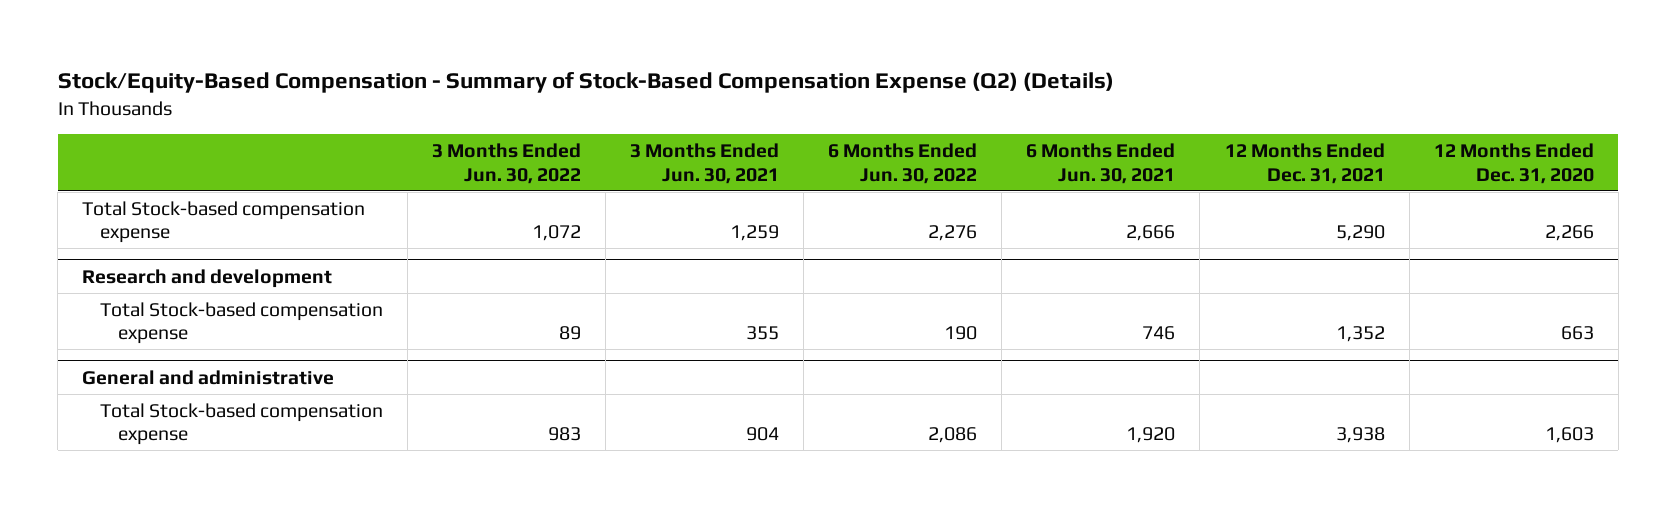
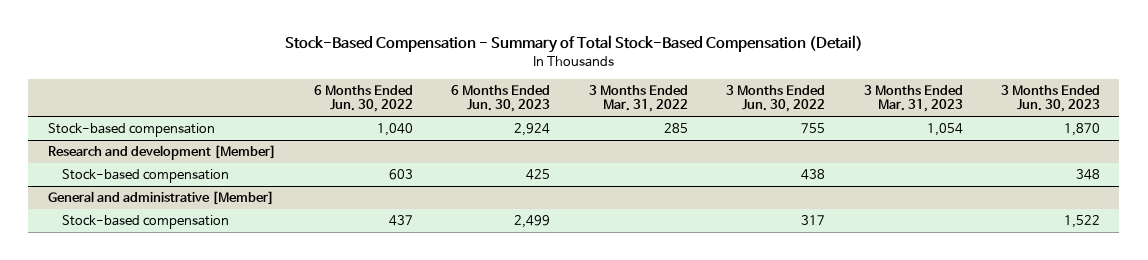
- Stock/Equity-Based Compensation - Summary of Stock-Based Compensation Expense (Q2) (Details)
+ Stock-Based Compensation - Summary of Total Stock-Based Compensation (Detail)
- | 3 Months Ended Jun. 30, 2022 | 3 Months Ended Jun. 30, 2021 | 6 Months Ended Jun. 30, 2022 | 6 Months Ended Jun. 30, 2021 | 12 Months Ended Dec. 31, 2021 | 12 Months Ended Dec. 31, 2020
+ | 6 Months Ended Jun. 30, 2022 | 6 Months Ended Jun. 30, 2023 | 3 Months Ended Mar. 31, 2022 | 3 Months Ended Jun. 30, 2022 | 3 Months Ended Mar. 31, 2023 | 3 Months Ended Jun. 30, 2023
- Total Stock-based compensation expense | 1,072 | 1,259 | 2,276 | 2,666 | 5,290 | 2,266
- Research and development
- Total Stock-based compensation expense | 89 | 355 | 190 | 746 | 1,352 | 663
- General and administrative
- Total Stock-based compensation expense | 983 | 904 | 2,086 | 1,920 | 3,938 | 1,603
+ Stock-based compensation | 1,040 | 2,924 | 285 | 755 | 1,054 | 1,870
+ Research and development [Member]
+ Stock-based compensation | 603 | 425 | | 438 | | 348
+ General and administrative [Member]
+ Stock-based compensation | 437 | 2,499 | | 317 | | 1,522

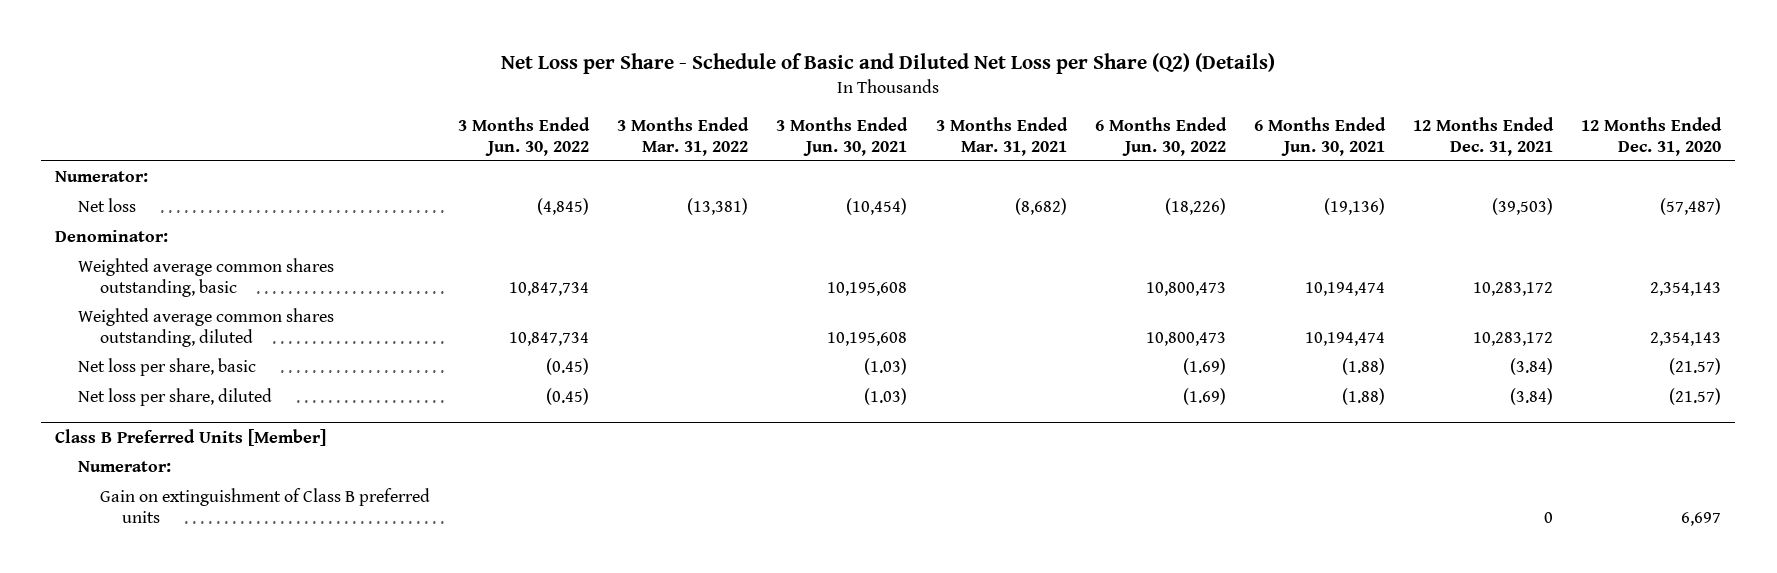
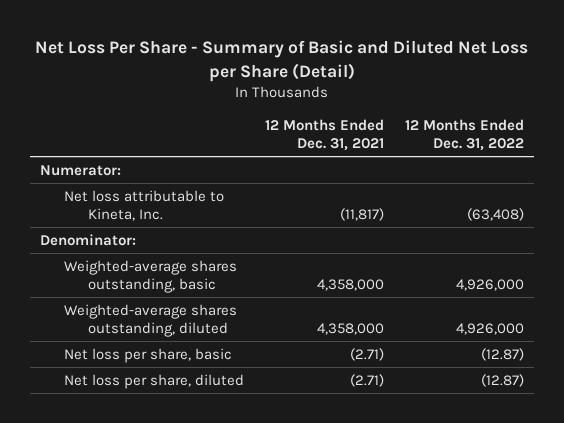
- Net Loss per Share - Schedule of Basic and Diluted Net Loss per Share (Q2) (Details)
+ Net Loss Per Share - Summary of Basic and Diluted Net Loss per Share (Detail)
- | 3 Months Ended Jun. 30, 2022 | 3 Months Ended Mar. 31, 2022 | 3 Months Ended Jun. 30, 2021 | 3 Months Ended Mar. 31, 2021 | 6 Months Ended Jun. 30, 2022 | 6 Months Ended Jun. 30, 2021 | 12 Months Ended Dec. 31, 2021 | 12 Months Ended Dec. 31, 2020
+ | 12 Months Ended Dec. 31, 2021 | 12 Months Ended Dec. 31, 2022
- Net loss | (4,845) | (13,381) | (10,454) | (8,682) | (18,226) | (19,136) | (39,503) | (57,487)
+ Net loss attributable to Kineta, Inc. | (11,817) | (63,408)
- Weighted average common shares outstanding, basic | 10,847,734 | | 10,195,608 | | 10,800,473 | 10,194,474 | 10,283,172 | 2,354,143
- Weighted average common shares outstanding, diluted | 10,847,734 | | 10,195,608 | | 10,800,473 | 10,194,474 | 10,283,172 | 2,354,143
- Net loss per share, basic | (0.45) | | (1.03) | | (1.69) | (1.88) | (3.84) | (21.57)
- Net loss per share, diluted | (0.45) | | (1.03) | | (1.69) | (1.88) | (3.84) | (21.57)
- Class B Preferred Units [Member]
- Numerator:
- Gain on extinguishment of Class B preferred units | | | | | | | 0 | 6,697
+ Weighted-average shares outstanding, basic | 4,358,000 | 4,926,000
+ Weighted-average shares outstanding, diluted | 4,358,000 | 4,926,000
+ Net loss per share, basic | (2.71) | (12.87)
+ Net loss per share, diluted | (2.71) | (12.87)

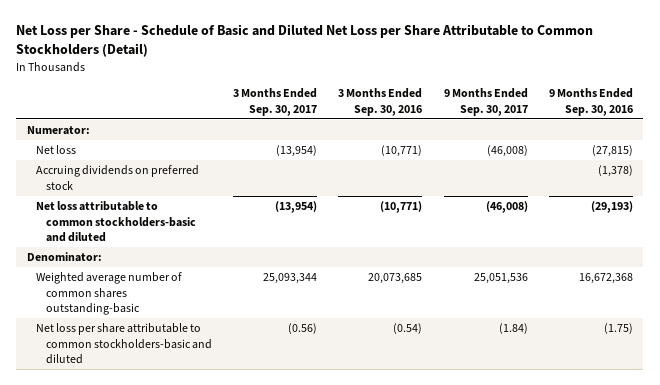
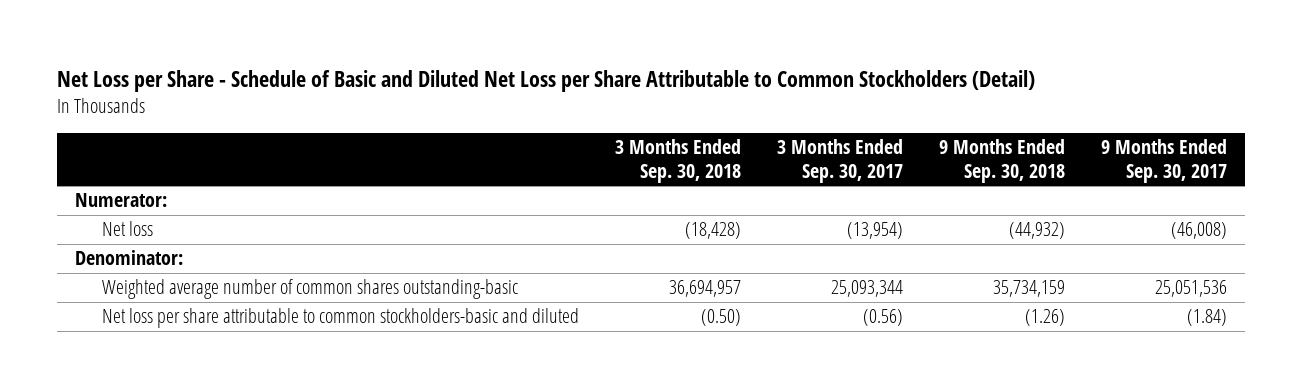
- | 3 Months Ended Sep. 30, 2017 | 3 Months Ended Sep. 30, 2016 | 9 Months Ended Sep. 30, 2017 | 9 Months Ended Sep. 30, 2016
+ | 3 Months Ended Sep. 30, 2018 | 3 Months Ended Sep. 30, 2017 | 9 Months Ended Sep. 30, 2018 | 9 Months Ended Sep. 30, 2017
- Accruing dividends on preferred stock | | | | (1,378)
- Net loss attributable to common stockholders-basic and diluted | (13,954) | (10,771) | (46,008) | (29,193)

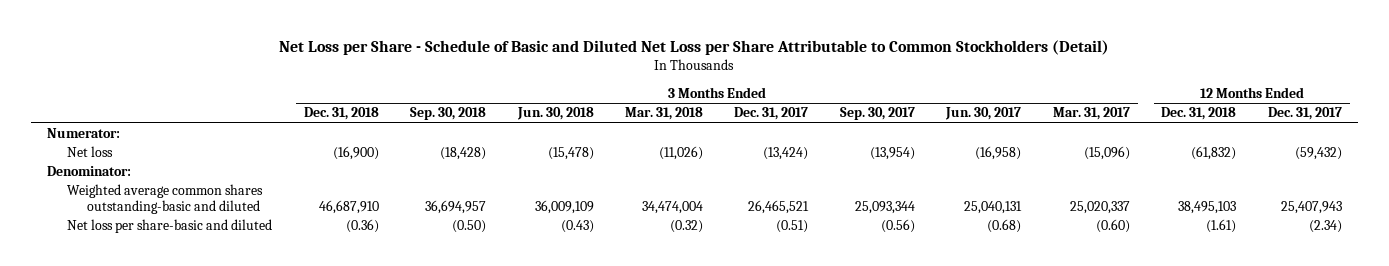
- | 3 Months Ended Sep. 30, 2018 | 3 Months Ended Sep. 30, 2017 | 9 Months Ended Sep. 30, 2018 | 9 Months Ended Sep. 30, 2017
+ | 3 Months Ended Dec. 31, 2018 | 3 Months Ended Sep. 30, 2018 | 3 Months Ended Jun. 30, 2018 | 3 Months Ended Mar. 31, 2018 | 3 Months Ended Dec. 31, 2017 | 3 Months Ended Sep. 30, 2017 | 3 Months Ended Jun. 30, 2017 | 3 Months Ended Mar. 31, 2017 | 12 Months Ended Dec. 31, 2018 | 12 Months Ended Dec. 31, 2017
- Weighted average number of common shares outstanding-basic | 36,694,957 | 25,093,344 | 35,734,159 | 25,051,536
- Net loss per share attributable to common stockholders-basic and diluted | (0.50) | (0.56) | (1.26) | (1.84)
+ Weighted average common shares outstanding-basic and diluted | 46,687,910 | 36,694,957 | 36,009,109 | 34,474,004 | 26,465,521 | 25,093,344 | 25,040,131 | 25,020,337 | 38,495,103 | 25,407,943
+ Net loss per share-basic and diluted | (0.36) | (0.50) | (0.43) | (0.32) | (0.51) | (0.56) | (0.68) | (0.60) | (1.61) | (2.34)

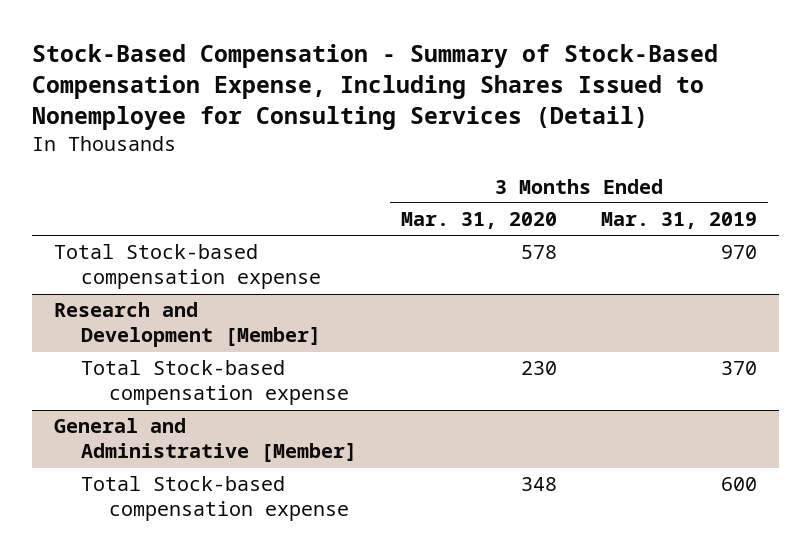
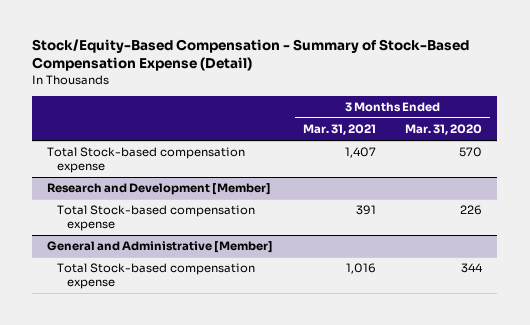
- Stock-Based Compensation - Summary of Stock-Based Compensation Expense, Including Shares Issued to Nonemployee for Consulting Services (Detail)
+ Stock/Equity-Based Compensation - Summary of Stock-Based Compensation Expense (Detail)
- | 3 Months Ended Mar. 31, 2020 | 3 Months Ended Mar. 31, 2019
+ | 3 Months Ended Mar. 31, 2021 | 3 Months Ended Mar. 31, 2020
- Total Stock-based compensation expense | 578 | 970
+ Total Stock-based compensation expense | 1,407 | 570
@ Research and Development [Member]
- Total Stock-based compensation expense | 230 | 370
+ Total Stock-based compensation expense | 391 | 226
@ General and Administrative [Member]
- Total Stock-based compensation expense | 348 | 600
+ Total Stock-based compensation expense | 1,016 | 344

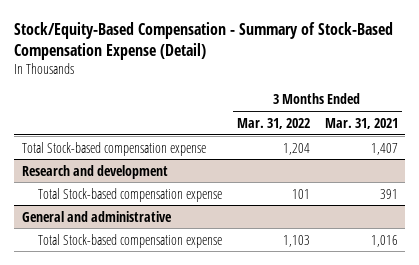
- | 3 Months Ended Mar. 31, 2021 | 3 Months Ended Mar. 31, 2020
+ | 3 Months Ended Mar. 31, 2022 | 3 Months Ended Mar. 31, 2021
- Research and Development [Member]
+ Research and development
- General and Administrative [Member]
+ General and administrative

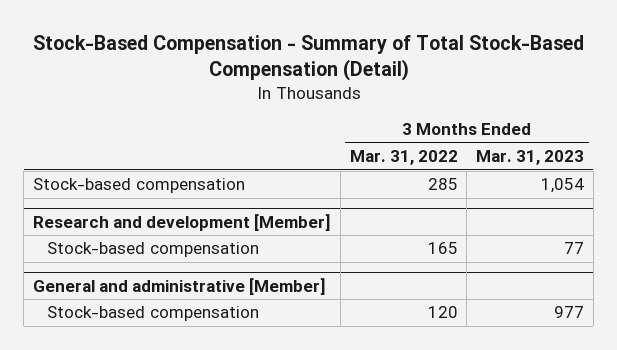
- Stock/Equity-Based Compensation - Summary of Stock-Based Compensation Expense (Detail)
+ Stock-Based Compensation - Summary of Total Stock-Based Compensation (Detail)
- | 3 Months Ended Mar. 31, 2022 | 3 Months Ended Mar. 31, 2021
+ | 3 Months Ended Mar. 31, 2022 | 3 Months Ended Mar. 31, 2023
- Total Stock-based compensation expense | 1,204 | 1,407
- Research and development
- Total Stock-based compensation expense | 101 | 391
- General and administrative
- Total Stock-based compensation expense | 1,103 | 1,016
+ Stock-based compensation | 285 | 1,054
+ Research and development [Member]
+ Stock-based compensation | 165 | 77
+ General and administrative [Member]
+ Stock-based compensation | 120 | 977

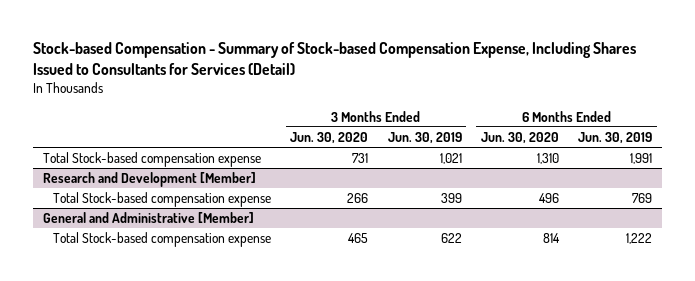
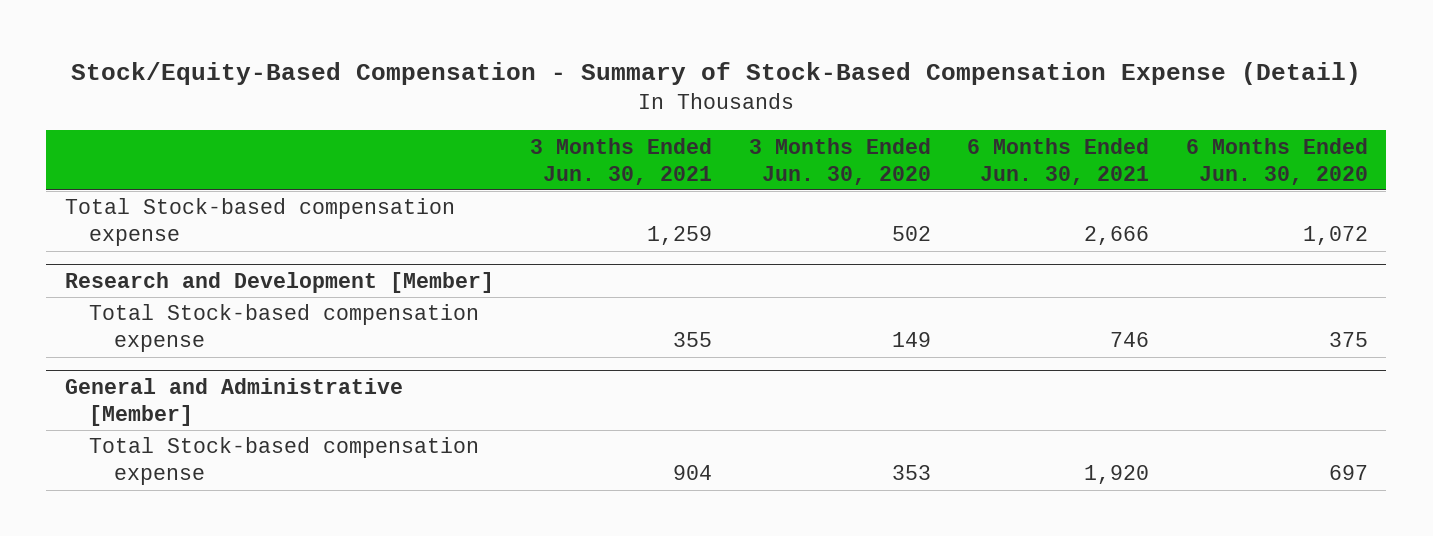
- Stock-based Compensation - Summary of Stock-based Compensation Expense, Including Shares Issued to Consultants for Services (Detail)
+ Stock/Equity-Based Compensation - Summary of Stock-Based Compensation Expense (Detail)
- | 3 Months Ended Jun. 30, 2020 | 3 Months Ended Jun. 30, 2019 | 6 Months Ended Jun. 30, 2020 | 6 Months Ended Jun. 30, 2019
+ | 3 Months Ended Jun. 30, 2021 | 3 Months Ended Jun. 30, 2020 | 6 Months Ended Jun. 30, 2021 | 6 Months Ended Jun. 30, 2020
- Total Stock-based compensation expense | 731 | 1,021 | 1,310 | 1,991
+ Total Stock-based compensation expense | 1,259 | 502 | 2,666 | 1,072
@ Research and Development [Member]
- Total Stock-based compensation expense | 266 | 399 | 496 | 769
+ Total Stock-based compensation expense | 355 | 149 | 746 | 375
@ General and Administrative [Member]
- Total Stock-based compensation expense | 465 | 622 | 814 | 1,222
+ Total Stock-based compensation expense | 904 | 353 | 1,920 | 697

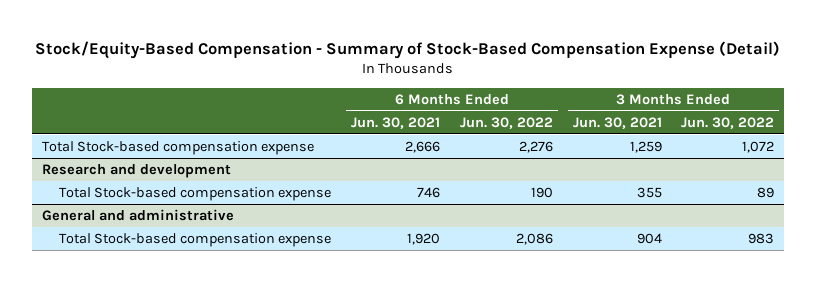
- | 3 Months Ended Jun. 30, 2021 | 3 Months Ended Jun. 30, 2020 | 6 Months Ended Jun. 30, 2021 | 6 Months Ended Jun. 30, 2020
+ | 6 Months Ended Jun. 30, 2021 | 6 Months Ended Jun. 30, 2022 | 3 Months Ended Jun. 30, 2021 | 3 Months Ended Jun. 30, 2022
- Research and Development [Member]
+ Research and development
- General and Administrative [Member]
+ General and administrative

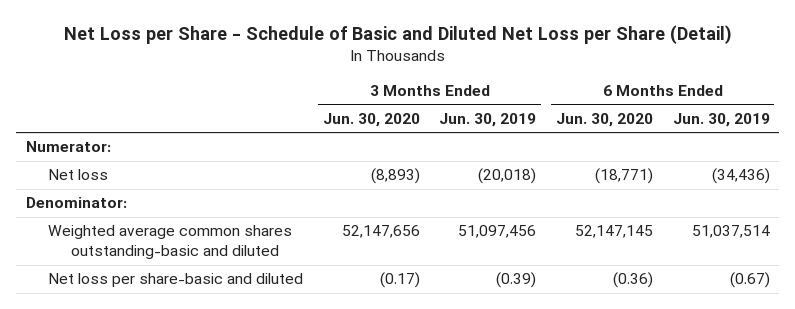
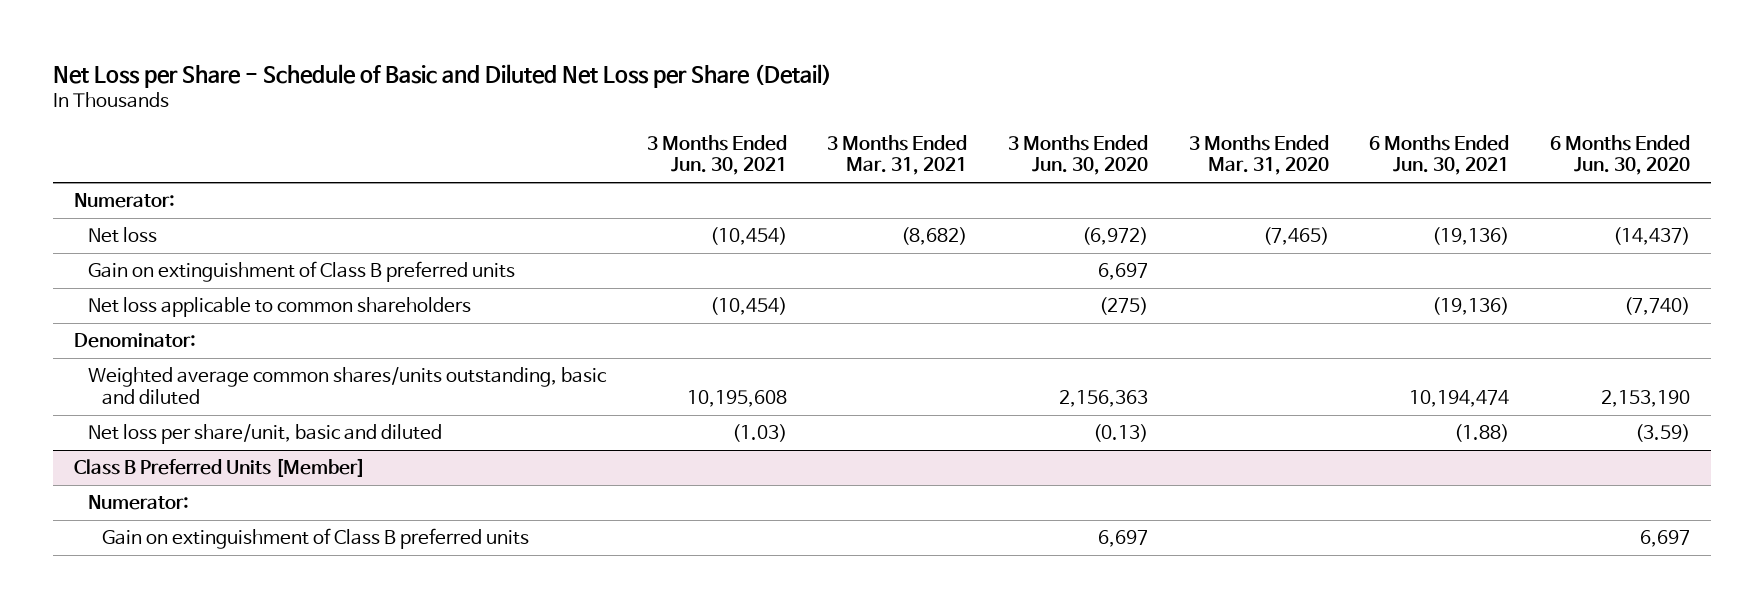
- | 3 Months Ended Jun. 30, 2020 | 3 Months Ended Jun. 30, 2019 | 6 Months Ended Jun. 30, 2020 | 6 Months Ended Jun. 30, 2019
+ | 3 Months Ended Jun. 30, 2021 | 3 Months Ended Mar. 31, 2021 | 3 Months Ended Jun. 30, 2020 | 3 Months Ended Mar. 31, 2020 | 6 Months Ended Jun. 30, 2021 | 6 Months Ended Jun. 30, 2020
- Net loss | (8,893) | (20,018) | (18,771) | (34,436)
+ Net loss | (10,454) | (8,682) | (6,972) | (7,465) | (19,136) | (14,437)
+ Gain on extinguishment of Class B preferred units | | | 6,697 | | |
+ Net loss applicable to common shareholders | (10,454) | | (275) | | (19,136) | (7,740)
- Weighted average common shares outstanding-basic and diluted | 52,147,656 | 51,097,456 | 52,147,145 | 51,037,514
- Net loss per share-basic and diluted | (0.17) | (0.39) | (0.36) | (0.67)
+ Weighted average common shares/units outstanding, basic and diluted | 10,195,608 | | 2,156,363 | | 10,194,474 | 2,153,190
+ Net loss per share/unit, basic and diluted | (1.03) | | (0.13) | | (1.88) | (3.59)
+ Class B Preferred Units [Member]
+ Numerator:
+ Gain on extinguishment of Class B preferred units | | | 6,697 | | | 6,697

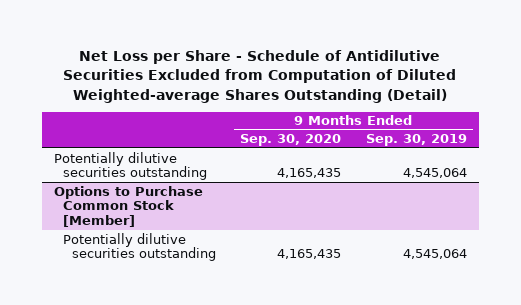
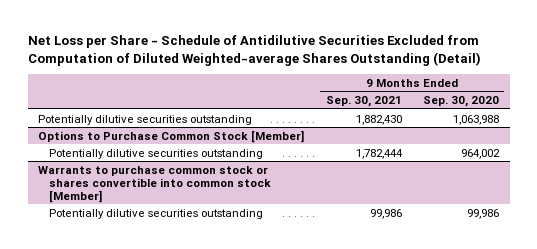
- | 9 Months Ended Sep. 30, 2020 | 9 Months Ended Sep. 30, 2019
+ | 9 Months Ended Sep. 30, 2021 | 9 Months Ended Sep. 30, 2020
- Potentially dilutive securities outstanding | 4,165,435 | 4,545,064
+ Potentially dilutive securities outstanding | 1,882,430 | 1,063,988
@ Options to Purchase Common Stock [Member]
- Potentially dilutive securities outstanding | 4,165,435 | 4,545,064
+ Potentially dilutive securities outstanding | 1,782,444 | 964,002
+ Warrants to purchase common stock or shares convertible into common stock [Member]
+ Potentially dilutive securities outstanding | 99,986 | 99,986

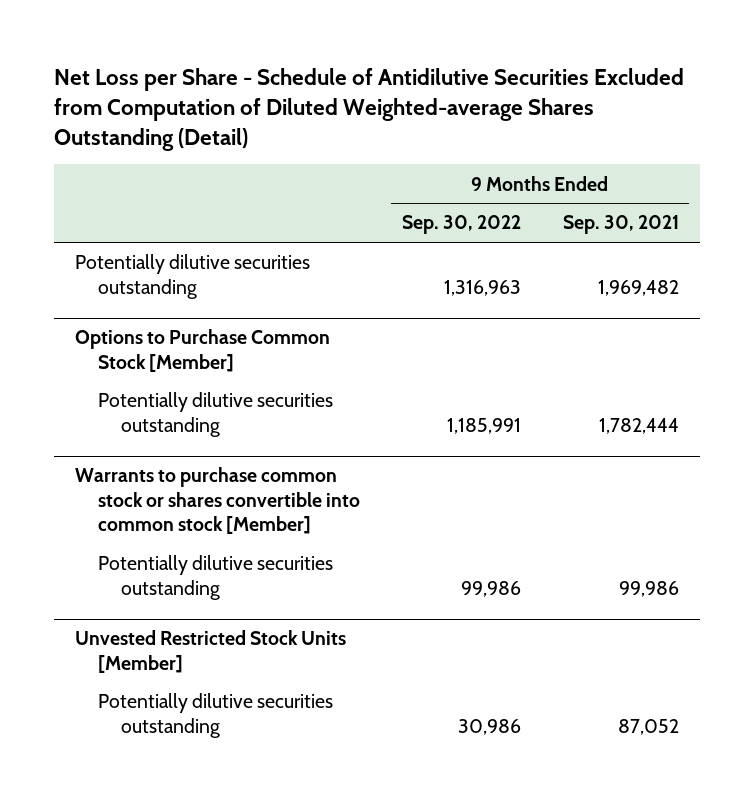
- | 9 Months Ended Sep. 30, 2021 | 9 Months Ended Sep. 30, 2020
+ | 9 Months Ended Sep. 30, 2022 | 9 Months Ended Sep. 30, 2021
- Potentially dilutive securities outstanding | 1,882,430 | 1,063,988
+ Potentially dilutive securities outstanding | 1,316,963 | 1,969,482
+ Unvested Restricted Stock Units [Member]
+ Potentially dilutive securities outstanding | 30,986 | 87,052

